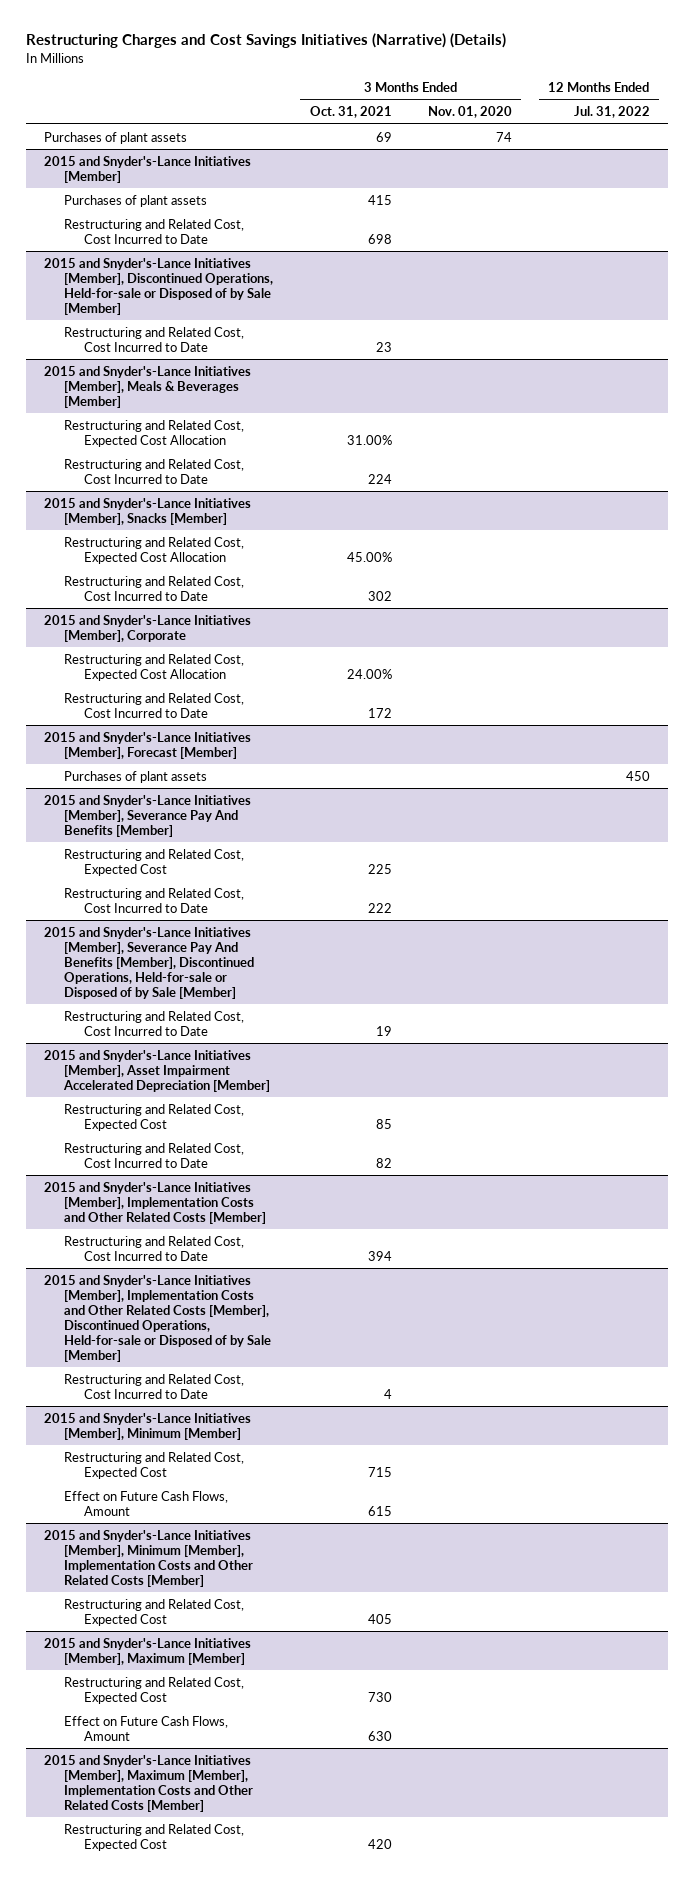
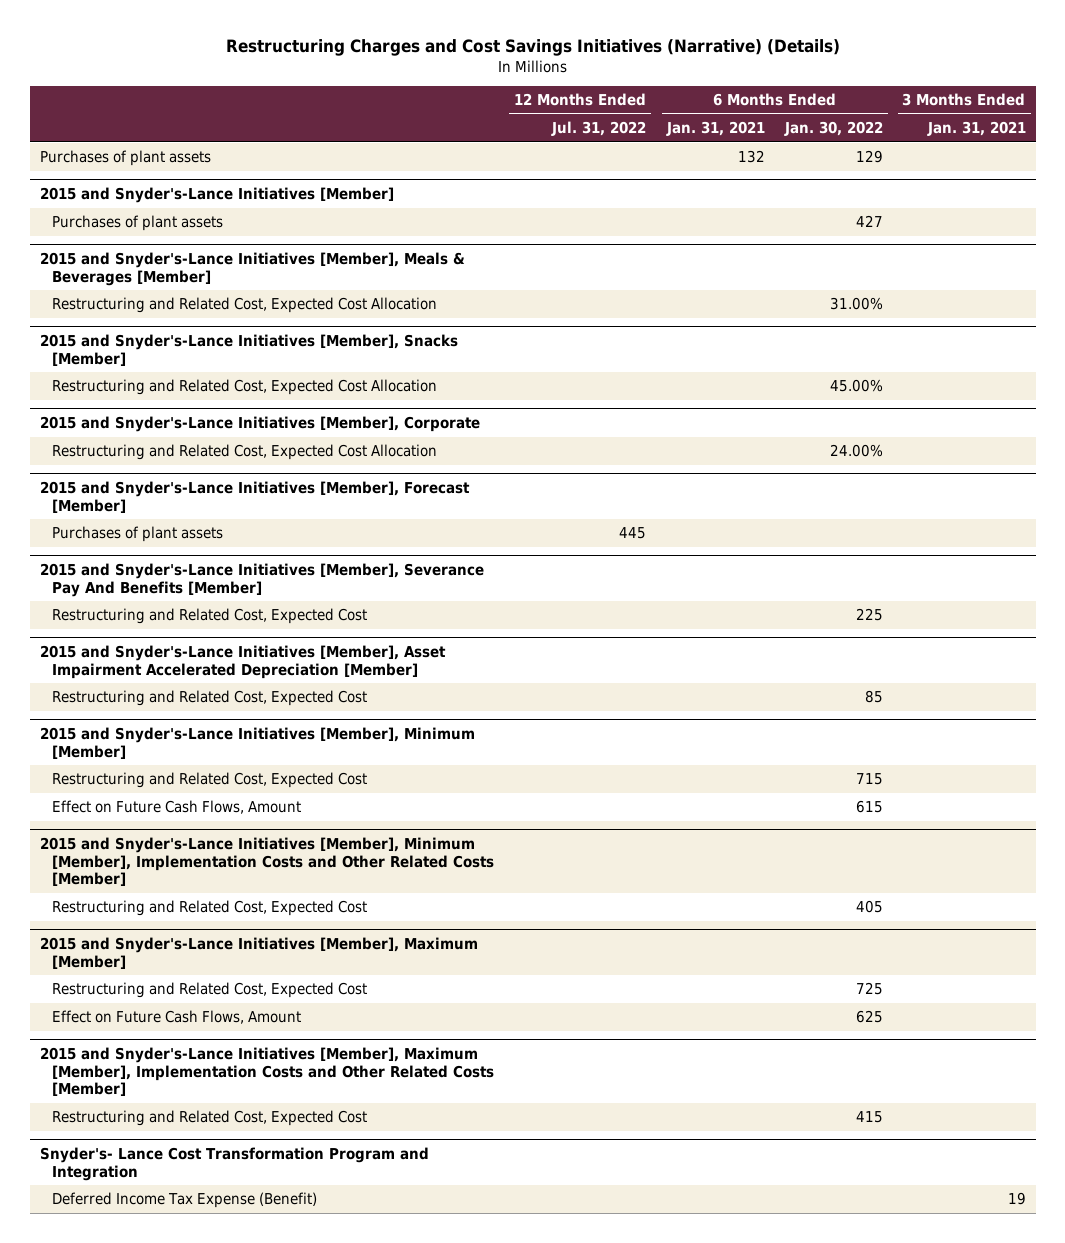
- | 3 Months Ended Oct. 31, 2021 | 3 Months Ended Nov. 01, 2020 | 12 Months Ended Jul. 31, 2022
+ | 12 Months Ended Jul. 31, 2022 | 6 Months Ended Jan. 31, 2021 | 6 Months Ended Jan. 30, 2022 | 3 Months Ended Jan. 31, 2021
@ 2015 and Snyder's-Lance Initiatives [Member]
- Restructuring and Related Cost, Cost Incurred to Date | 698 | |
- 2015 and Snyder's-Lance Initiatives [Member], Discontinued Operations, Held-for-sale or Disposed of by Sale [Member]
- Restructuring and Related Cost, Cost Incurred to Date | 23 | |
@ 2015 and Snyder's-Lance Initiatives [Member], Meals & Beverages [Member]
- Restructuring and Related Cost, Cost Incurred to Date | 224 | |
@ 2015 and Snyder's-Lance Initiatives [Member], Snacks [Member]
- Restructuring and Related Cost, Cost Incurred to Date | 302 | |
@ 2015 and Snyder's-Lance Initiatives [Member], Corporate
- Restructuring and Related Cost, Cost Incurred to Date | 172 | |
@ 2015 and Snyder's-Lance Initiatives [Member], Forecast [Member]
- Purchases of plant assets | | | 450
+ Purchases of plant assets | 445 | | |
@ 2015 and Snyder's-Lance Initiatives [Member], Severance Pay And Benefits [Member]
- Restructuring and Related Cost, Cost Incurred to Date | 222 | |
- 2015 and Snyder's-Lance Initiatives [Member], Severance Pay And Benefits [Member], Discontinued Operations, Held-for-sale or Disposed of by Sale [Member]
- Restructuring and Related Cost, Cost Incurred to Date | 19 | |
@ 2015 and Snyder's-Lance Initiatives [Member], Asset Impairment Accelerated Depreciation [Member]
- Restructuring and Related Cost, Cost Incurred to Date | 82 | |
- 2015 and Snyder's-Lance Initiatives [Member], Implementation Costs and Other Related Costs [Member]
- Restructuring and Related Cost, Cost Incurred to Date | 394 | |
- 2015 and Snyder's-Lance Initiatives [Member], Implementation Costs and Other Related Costs [Member], Discontinued Operations, Held-for-sale or Disposed of by Sale [Member]
- Restructuring and Related Cost, Cost Incurred to Date | 4 | |
+ Snyder's- Lance Cost Transformation Program and Integration
+ Deferred Income Tax Expense (Benefit) | | | | 19

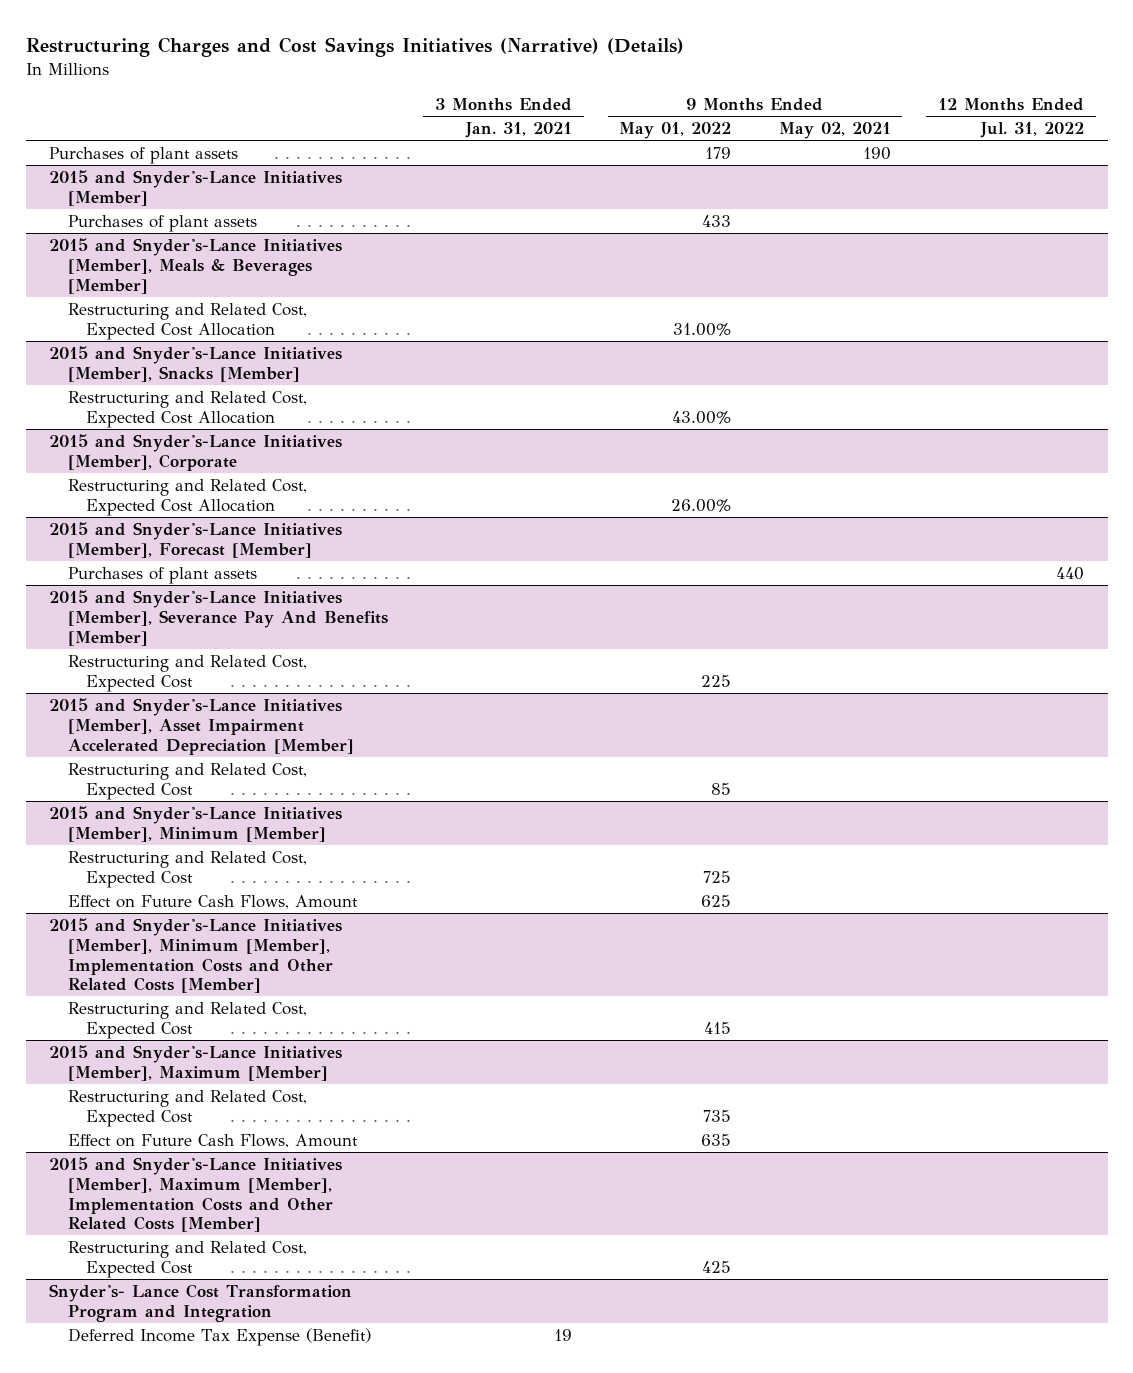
- | 12 Months Ended Jul. 31, 2022 | 6 Months Ended Jan. 31, 2021 | 6 Months Ended Jan. 30, 2022 | 3 Months Ended Jan. 31, 2021
+ | 3 Months Ended Jan. 31, 2021 | 9 Months Ended May 01, 2022 | 9 Months Ended May 02, 2021 | 12 Months Ended Jul. 31, 2022
@ 2015 and Snyder's-Lance Initiatives [Member], Forecast [Member]
- Purchases of plant assets | 445 | | |
+ Purchases of plant assets | | | | 440

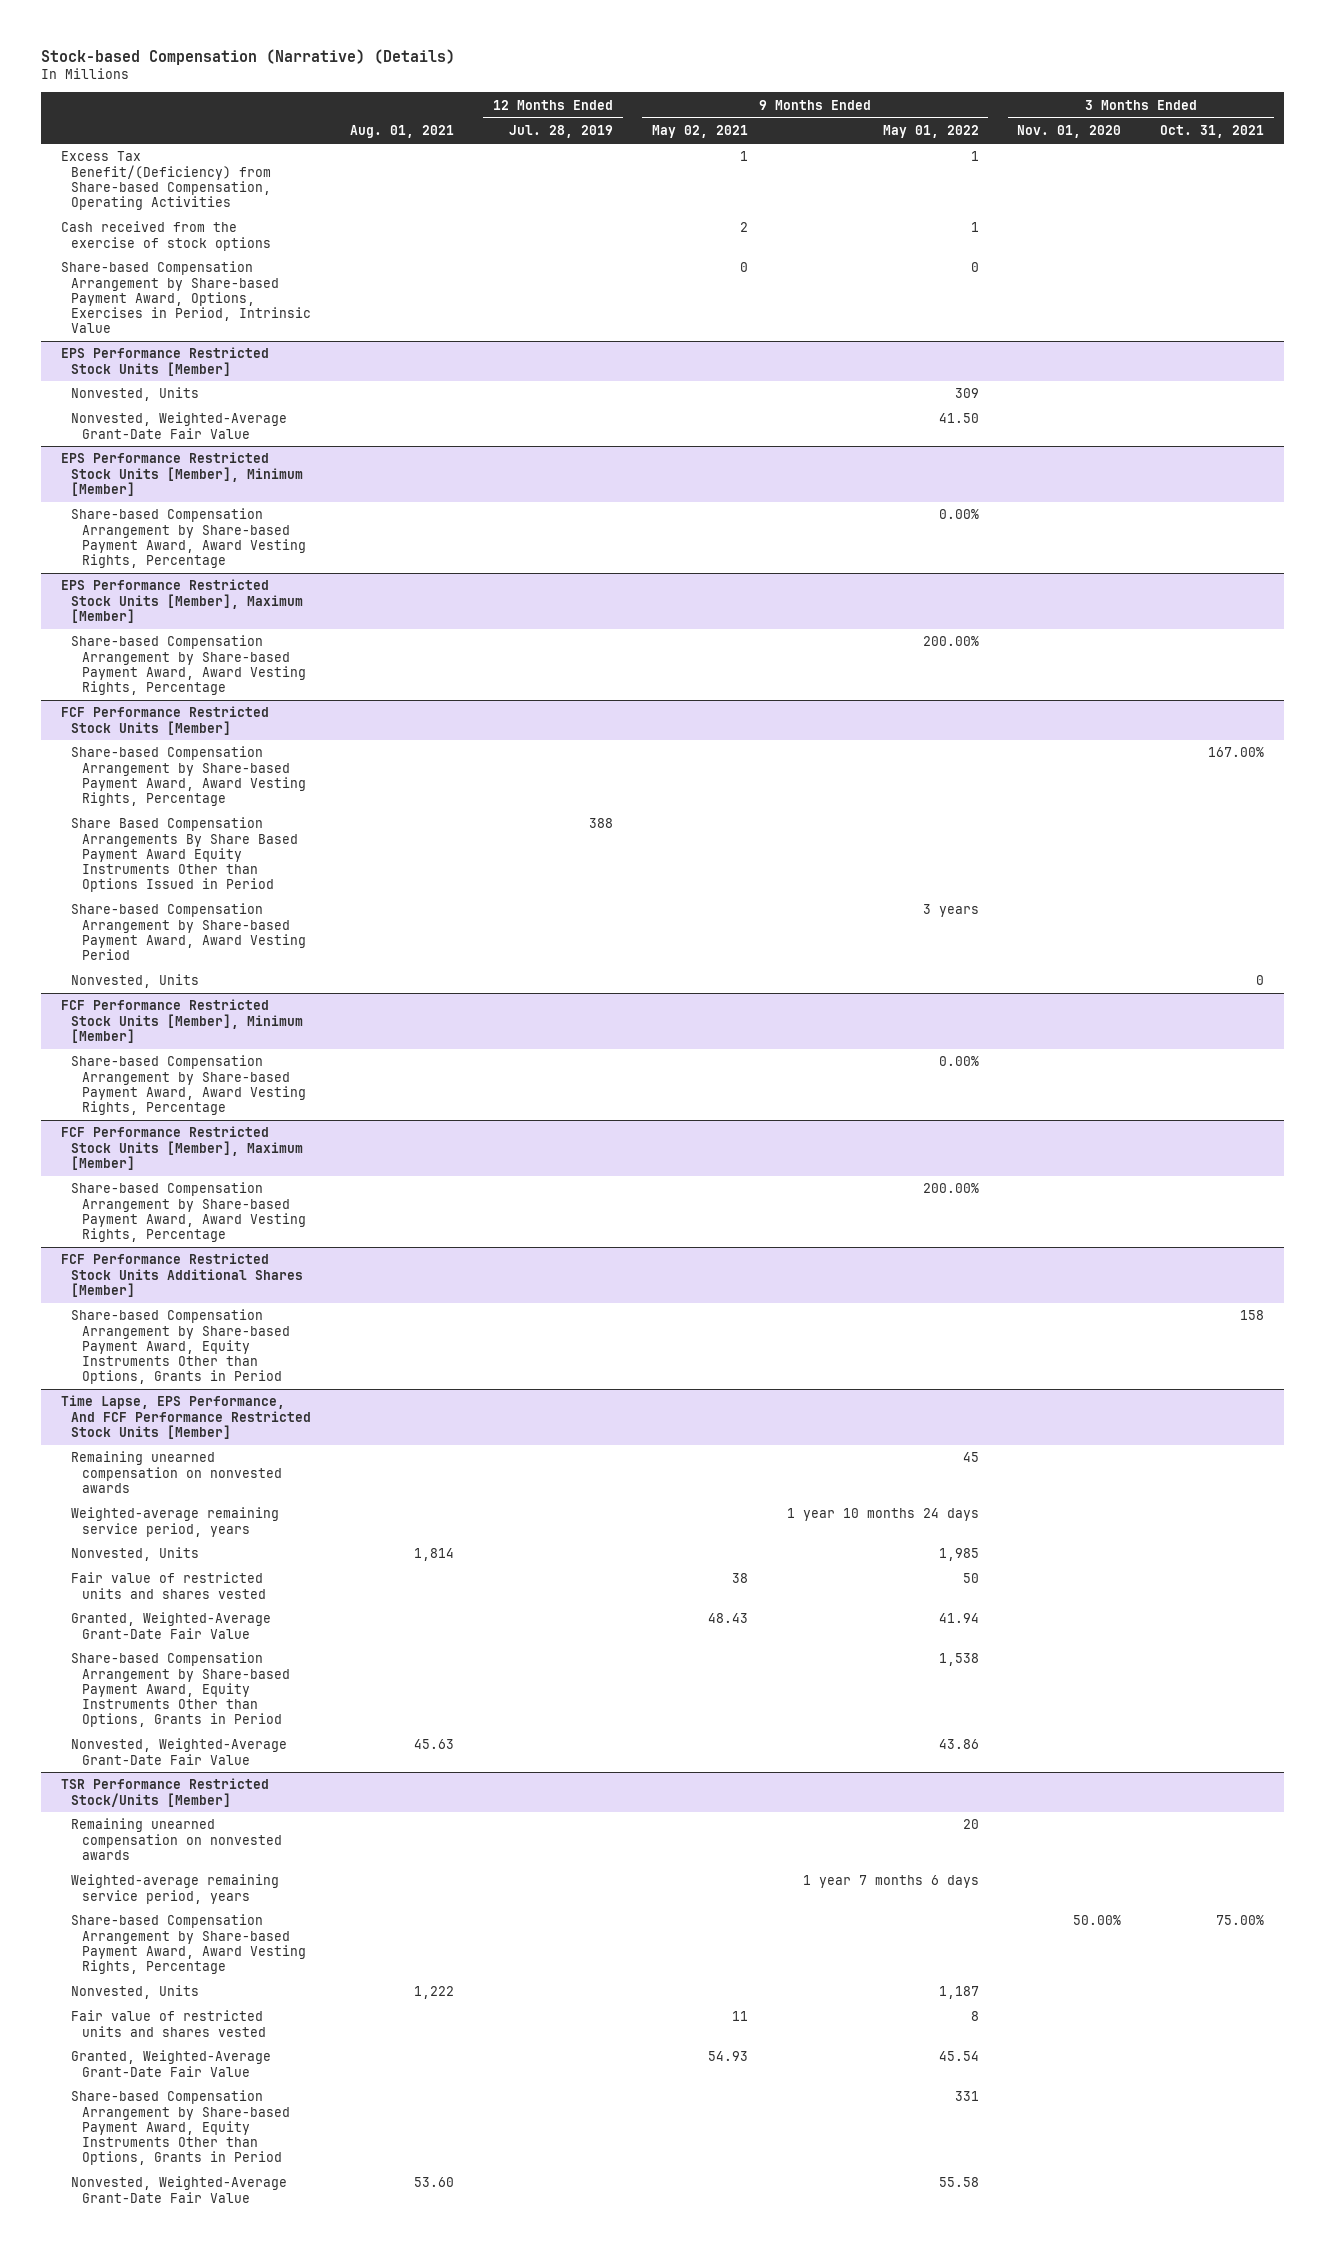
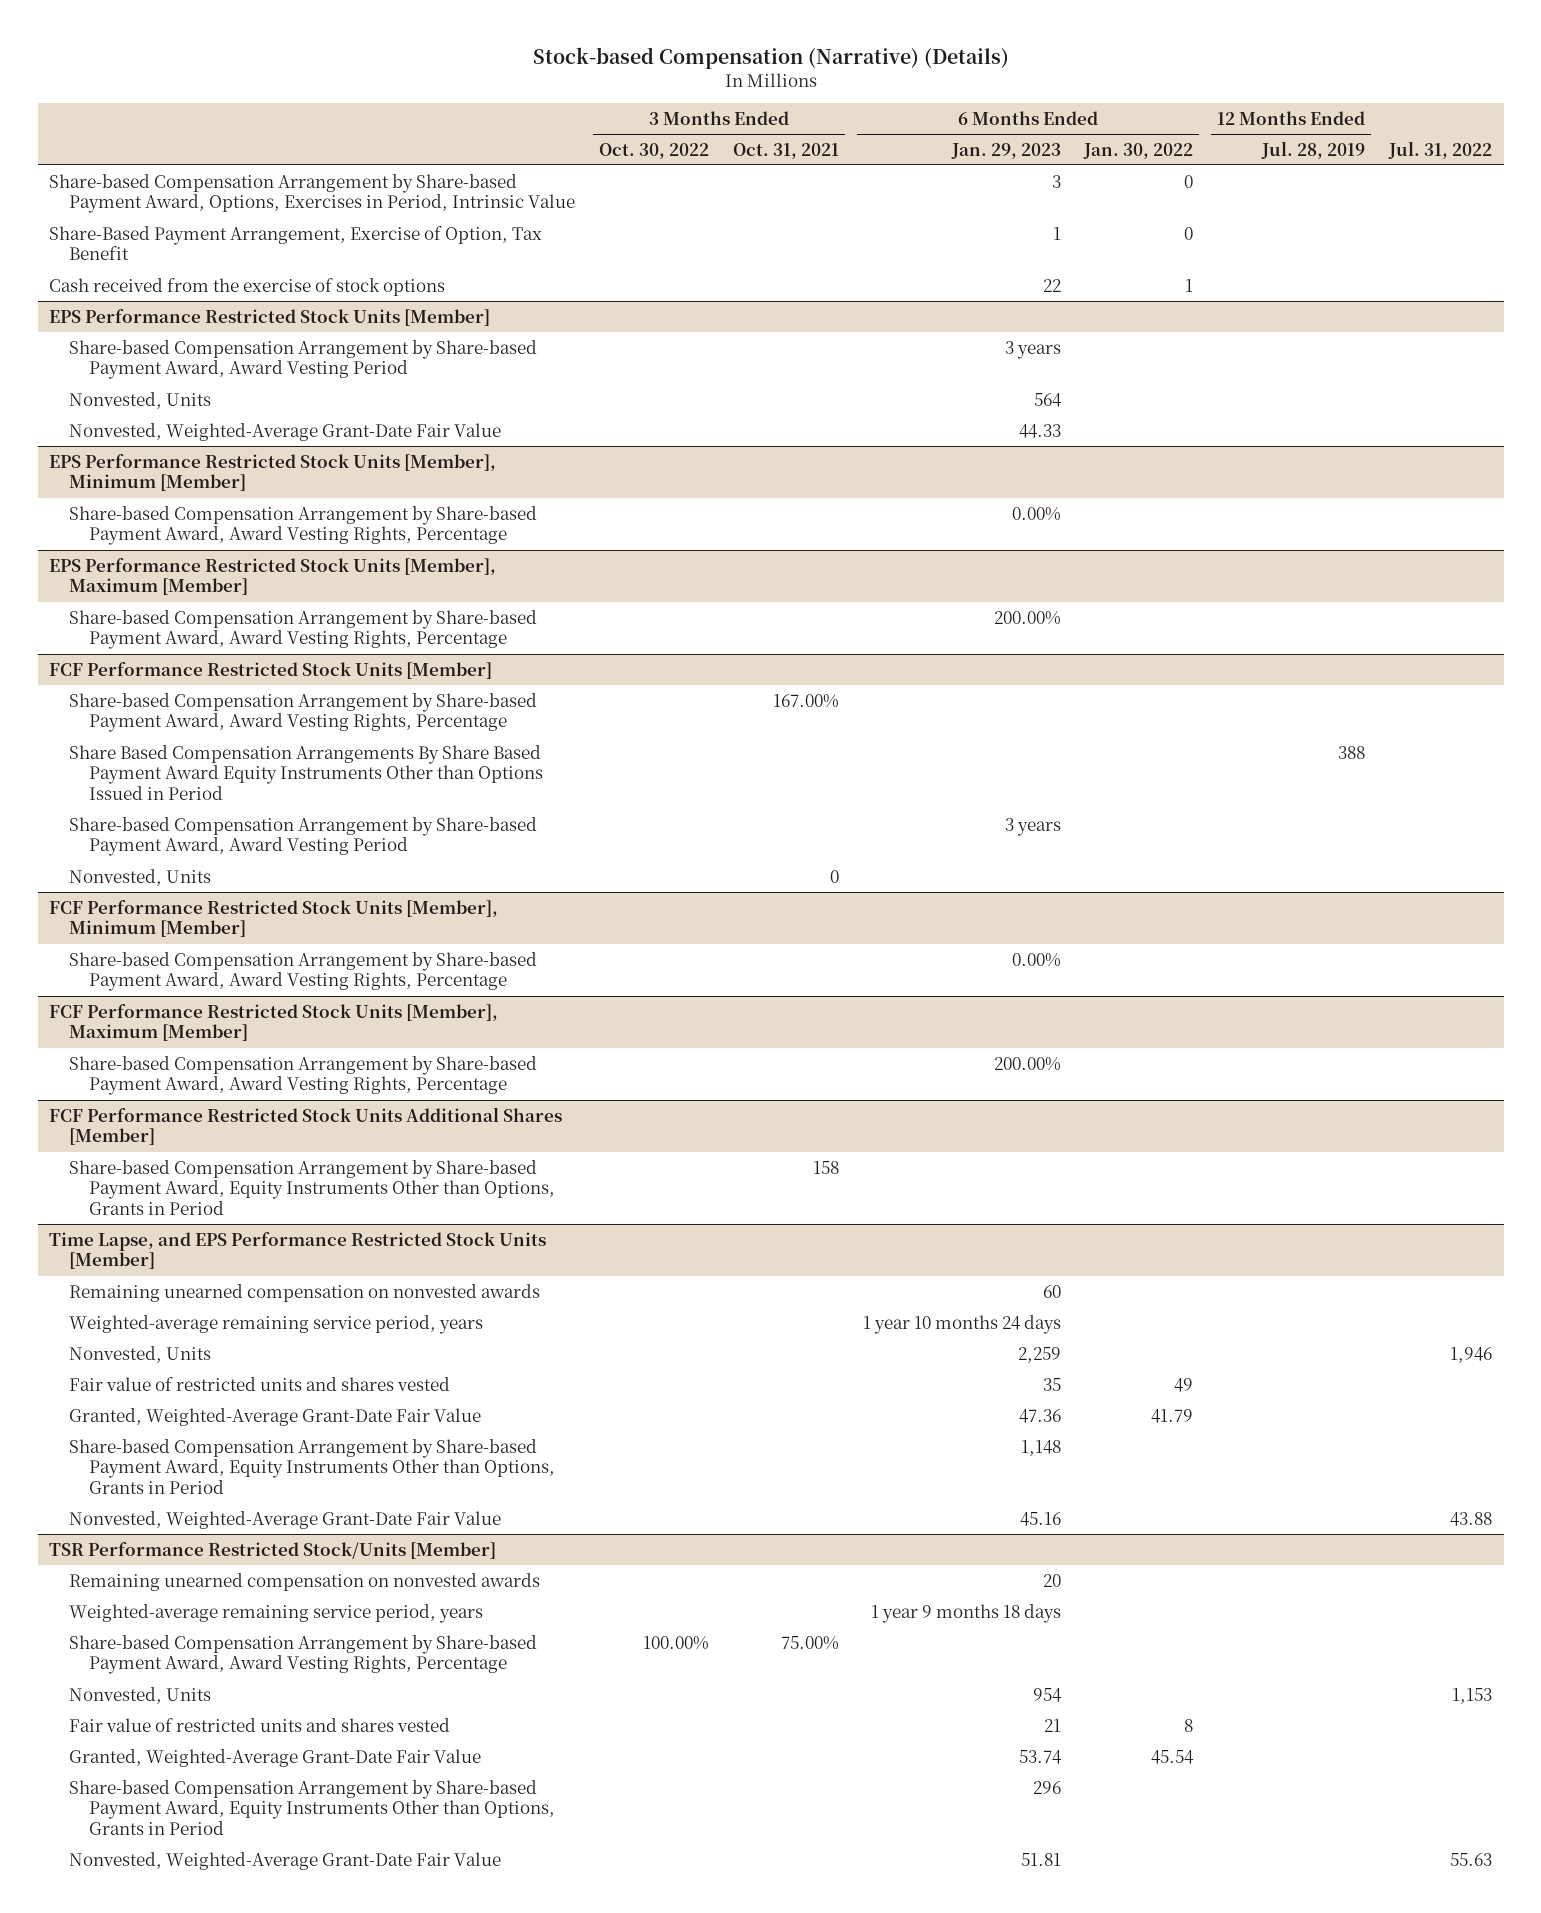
- | Aug. 01, 2021 | 12 Months Ended Jul. 28, 2019 | 9 Months Ended May 02, 2021 | 9 Months Ended May 01, 2022 | 3 Months Ended Nov. 01, 2020 | 3 Months Ended Oct. 31, 2021
+ | 3 Months Ended Oct. 30, 2022 | 3 Months Ended Oct. 31, 2021 | 6 Months Ended Jan. 29, 2023 | 6 Months Ended Jan. 30, 2022 | 12 Months Ended Jul. 28, 2019 | Jul. 31, 2022
- Excess Tax Benefit/(Deficiency) from Share-based Compensation, Operating Activities | | | 1 | 1 | |
+ Share-Based Payment Arrangement, Exercise of Option, Tax Benefit | | | 1 | 0 | |
moved down: Cash received from the exercise of stock options | | | 22 | 1 | |
@ EPS Performance Restricted Stock Units [Member]
+ Share-based Compensation Arrangement by Share-based Payment Award, Award Vesting Period | | | 3 years | | |
- Time Lapse, EPS Performance, And FCF Performance Restricted Stock Units [Member]
+ Time Lapse, and EPS Performance Restricted Stock Units [Member]

